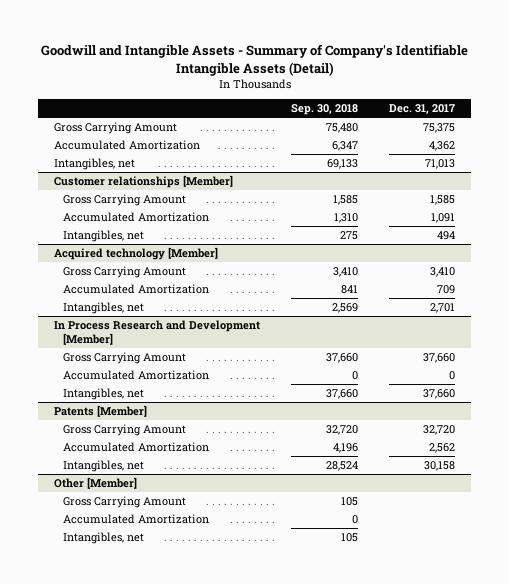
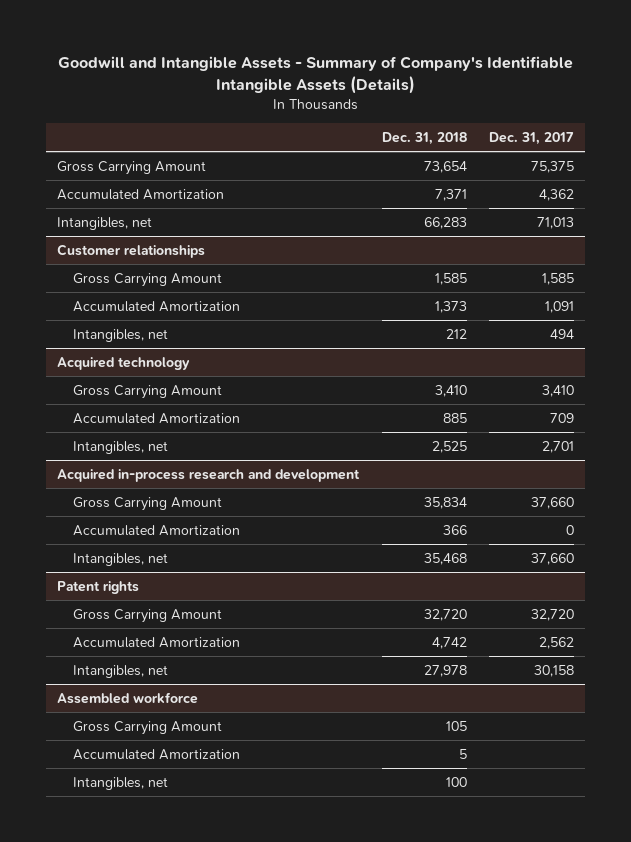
- Goodwill and Intangible Assets - Summary of Company's Identifiable Intangible Assets (Detail)
+ Goodwill and Intangible Assets - Summary of Company's Identifiable Intangible Assets (Details)
- | Sep. 30, 2018 | Dec. 31, 2017
+ | Dec. 31, 2018 | Dec. 31, 2017
- Customer relationships [Member]
+ Customer relationships
- Acquired technology [Member]
+ Acquired technology
- In Process Research and Development [Member]
+ Acquired in-process research and development
- Patents [Member]
+ Patent rights
- Other [Member]
+ Assembled workforce

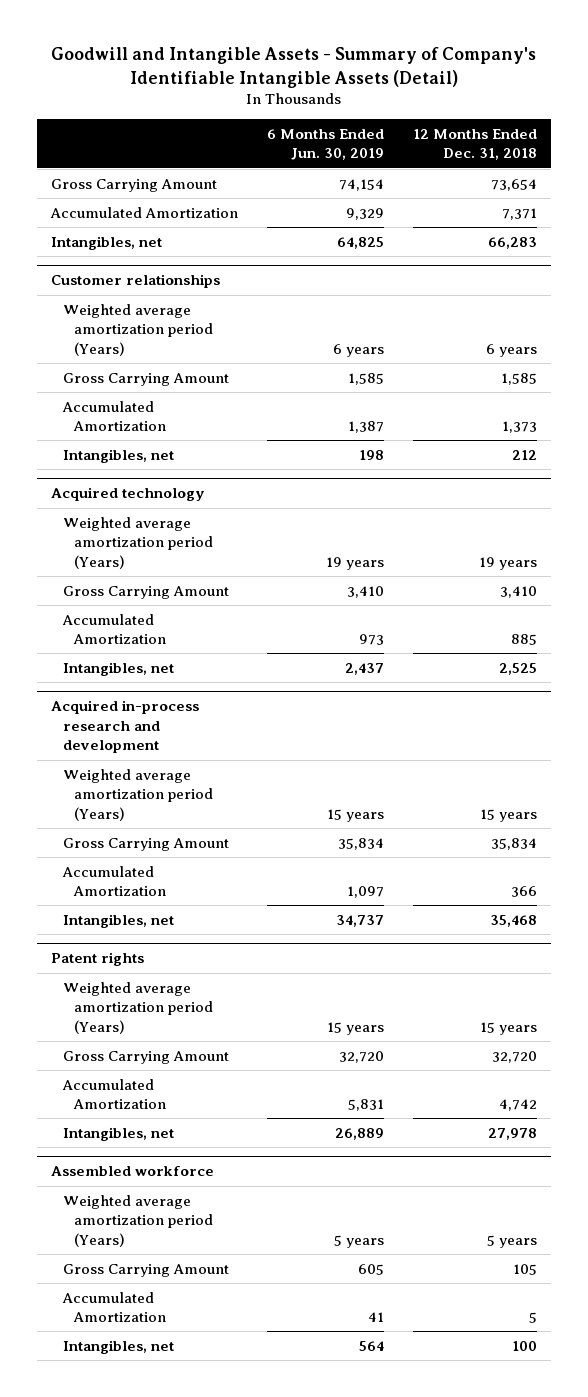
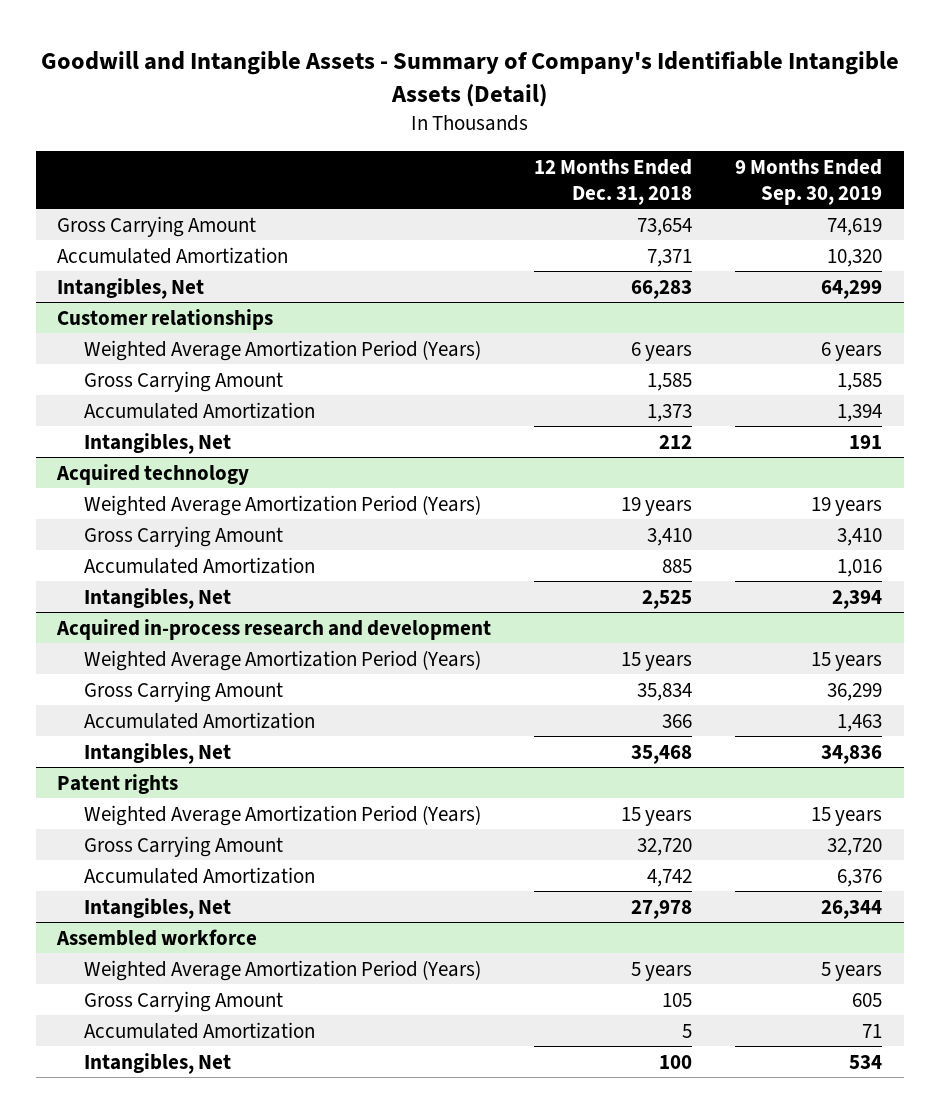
- | 6 Months Ended Jun. 30, 2019 | 12 Months Ended Dec. 31, 2018
+ | 12 Months Ended Dec. 31, 2018 | 9 Months Ended Sep. 30, 2019
- Intangibles, net | 64,825 | 66,283
+ Intangibles, Net | 66,283 | 64,299
@ Customer relationships
- Weighted average amortization period (Years) | 6 years | 6 years
+ Weighted Average Amortization Period (Years) | 6 years | 6 years
- Intangibles, net | 198 | 212
+ Intangibles, Net | 212 | 191
@ Acquired technology
- Weighted average amortization period (Years) | 19 years | 19 years
+ Weighted Average Amortization Period (Years) | 19 years | 19 years
- Intangibles, net | 2,437 | 2,525
+ Intangibles, Net | 2,525 | 2,394
@ Acquired in-process research and development
- Weighted average amortization period (Years) | 15 years | 15 years
+ Weighted Average Amortization Period (Years) | 15 years | 15 years
- Intangibles, net | 34,737 | 35,468
+ Intangibles, Net | 35,468 | 34,836
@ Patent rights
- Weighted average amortization period (Years) | 15 years | 15 years
+ Weighted Average Amortization Period (Years) | 15 years | 15 years
- Intangibles, net | 26,889 | 27,978
+ Intangibles, Net | 27,978 | 26,344
@ Assembled workforce
- Weighted average amortization period (Years) | 5 years | 5 years
+ Weighted Average Amortization Period (Years) | 5 years | 5 years
- Intangibles, net | 564 | 100
+ Intangibles, Net | 100 | 534

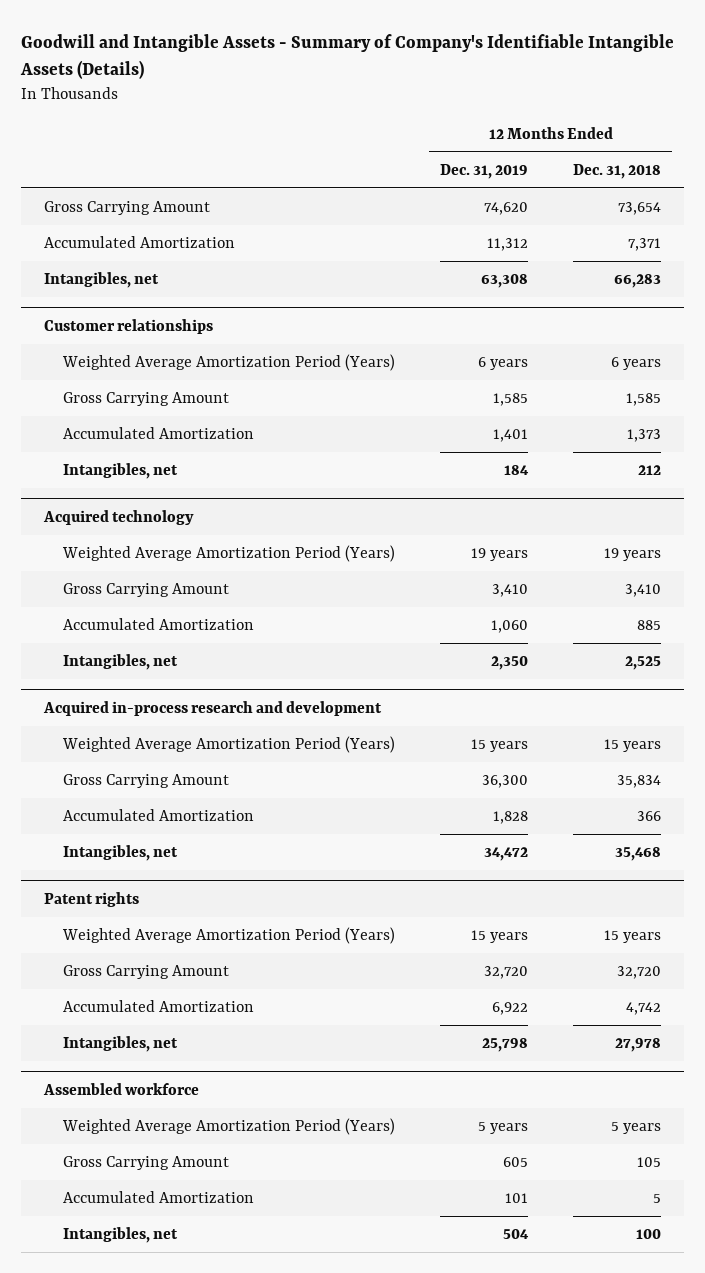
- Goodwill and Intangible Assets - Summary of Company's Identifiable Intangible Assets (Detail)
+ Goodwill and Intangible Assets - Summary of Company's Identifiable Intangible Assets (Details)
- | 12 Months Ended Dec. 31, 2018 | 9 Months Ended Sep. 30, 2019
+ | 12 Months Ended Dec. 31, 2019 | 12 Months Ended Dec. 31, 2018
- Intangibles, Net | 66,283 | 64,299
+ Intangibles, net | 63,308 | 66,283
@ Customer relationships
- Intangibles, Net | 212 | 191
+ Intangibles, net | 184 | 212
@ Acquired technology
- Intangibles, Net | 2,525 | 2,394
+ Intangibles, net | 2,350 | 2,525
@ Acquired in-process research and development
- Intangibles, Net | 35,468 | 34,836
+ Intangibles, net | 34,472 | 35,468
@ Patent rights
- Intangibles, Net | 27,978 | 26,344
+ Intangibles, net | 25,798 | 27,978
@ Assembled workforce
- Intangibles, Net | 100 | 534
+ Intangibles, net | 504 | 100

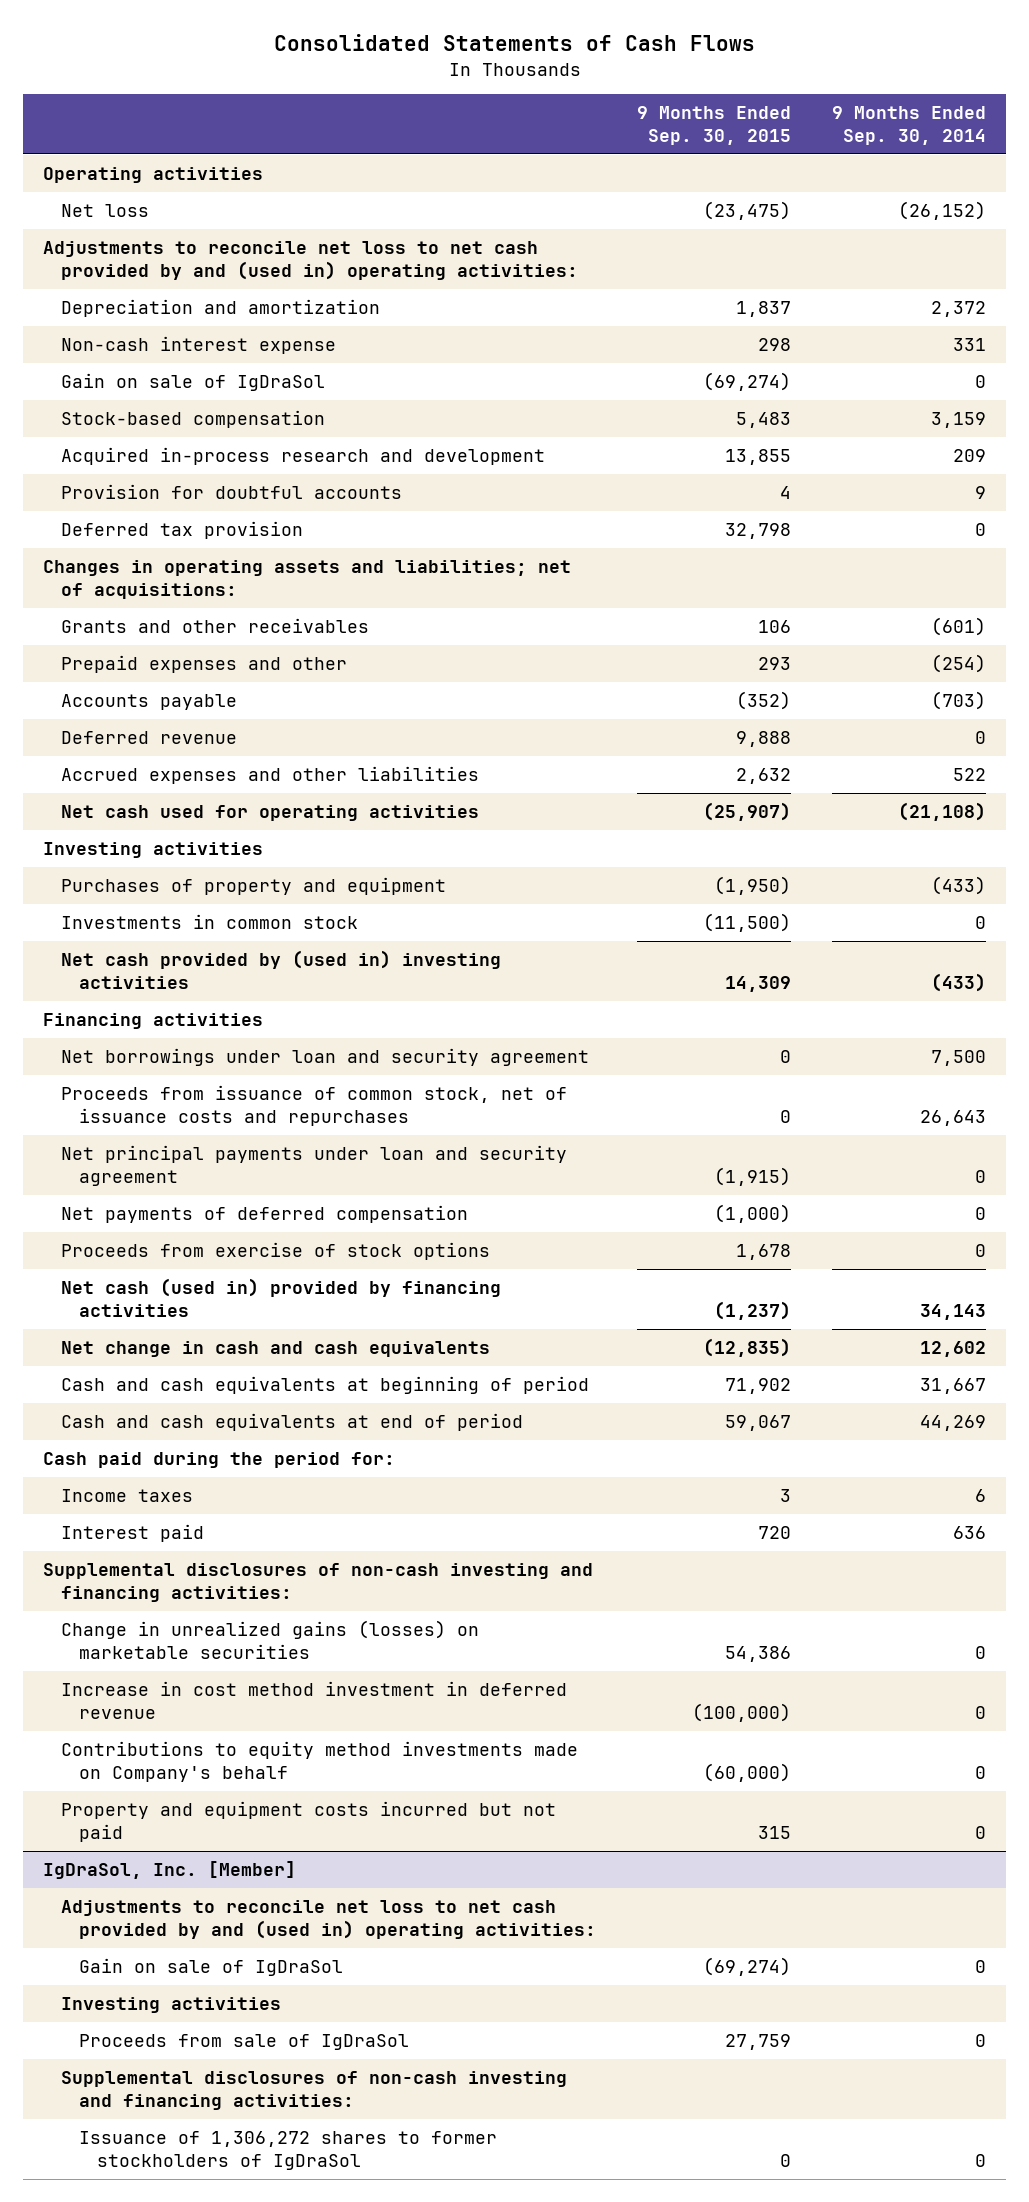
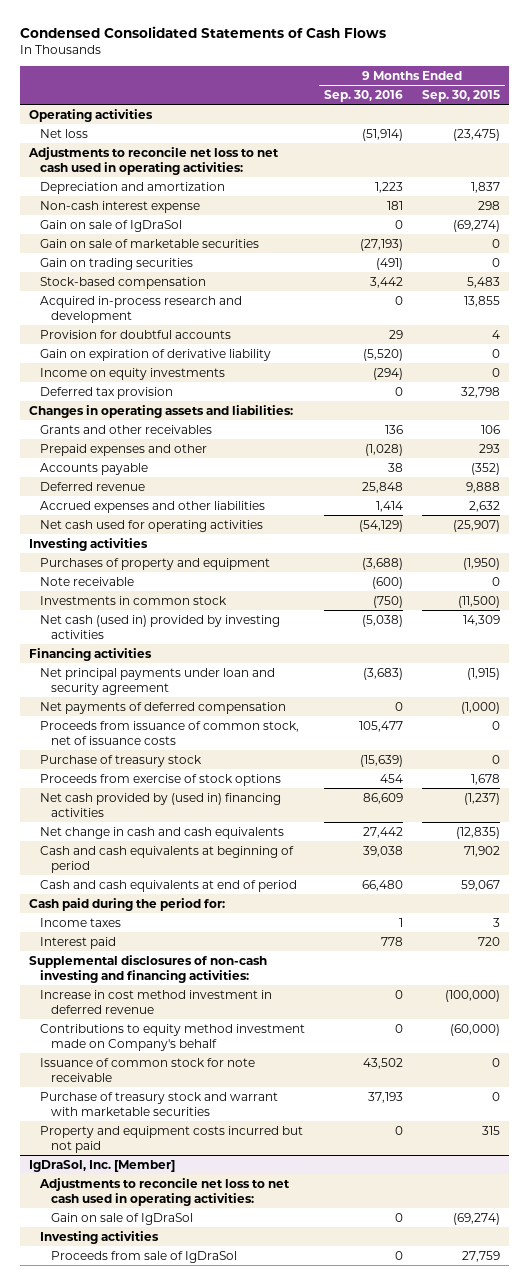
- Consolidated Statements of Cash Flows
+ Condensed Consolidated Statements of Cash Flows
- | 9 Months Ended Sep. 30, 2015 | 9 Months Ended Sep. 30, 2014
+ | 9 Months Ended Sep. 30, 2016 | 9 Months Ended Sep. 30, 2015
- Adjustments to reconcile net loss to net cash provided by and (used in) operating activities:
+ Adjustments to reconcile net loss to net cash used in operating activities:
+ Gain on sale of marketable securities | (27,193) | 0
+ Gain on trading securities | (491) | 0
+ Gain on expiration of derivative liability | (5,520) | 0
+ Income on equity investments | (294) | 0
- Changes in operating assets and liabilities; net of acquisitions:
+ Changes in operating assets and liabilities:
+ Note receivable | (600) | 0
- Net cash provided by (used in) investing activities | 14,309 | (433)
+ Net cash (used in) provided by investing activities | (5,038) | 14,309
- Net borrowings under loan and security agreement | 0 | 7,500
- Proceeds from issuance of common stock, net of issuance costs and repurchases | 0 | 26,643
+ Proceeds from issuance of common stock, net of issuance costs | 105,477 | 0
+ Purchase of treasury stock | (15,639) | 0
- Net cash (used in) provided by financing activities | (1,237) | 34,143
+ Net cash provided by (used in) financing activities | 86,609 | (1,237)
- Change in unrealized gains (losses) on marketable securities | 54,386 | 0
- Contributions to equity method investments made on Company's behalf | (60,000) | 0
+ Contributions to equity method investment made on Company's behalf | 0 | (60,000)
+ Issuance of common stock for note receivable | 43,502 | 0
+ Purchase of treasury stock and warrant with marketable securities | 37,193 | 0
@ IgDraSol, Inc. [Member]
- Adjustments to reconcile net loss to net cash provided by and (used in) operating activities:
+ Adjustments to reconcile net loss to net cash used in operating activities:
- Supplemental disclosures of non-cash investing and financing activities:
- Issuance of 1,306,272 shares to former stockholders of IgDraSol | 0 | 0

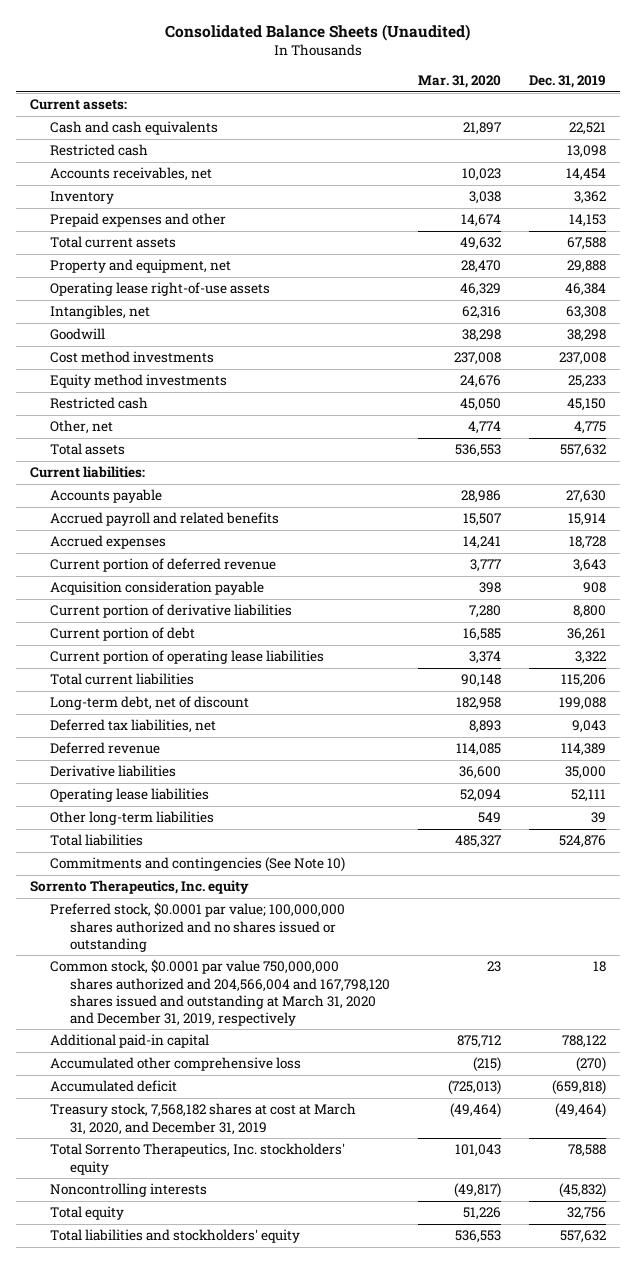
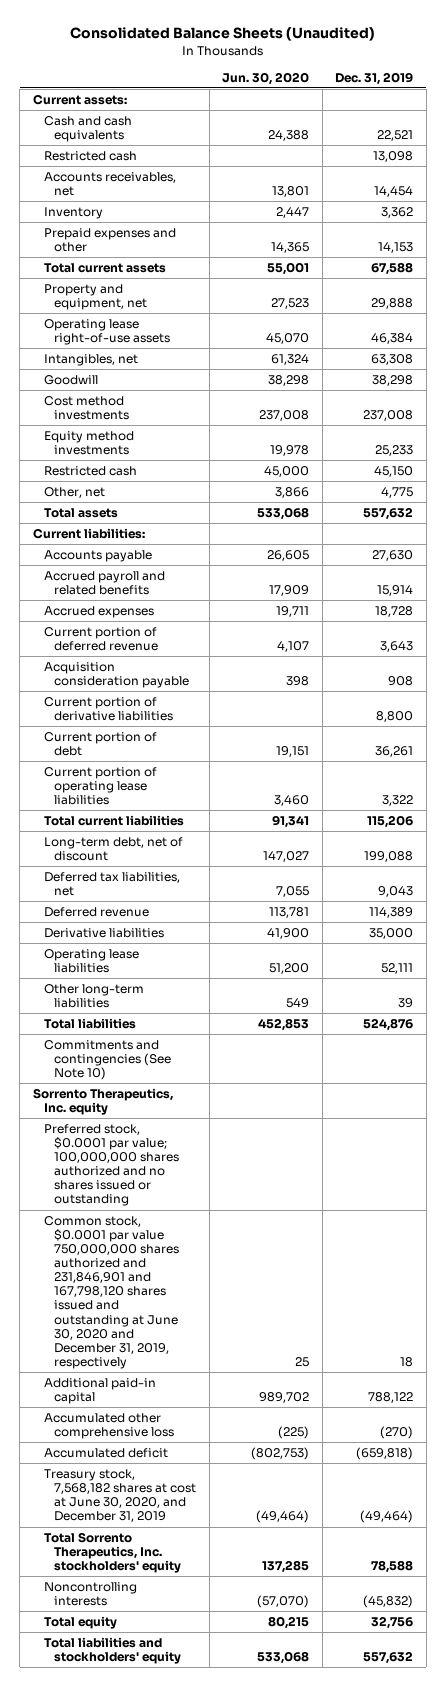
- | Mar. 31, 2020 | Dec. 31, 2019
+ | Jun. 30, 2020 | Dec. 31, 2019
- Common stock, $0.0001 par value 750,000,000 shares authorized and 204,566,004 and 167,798,120 shares issued and outstanding at March 31, 2020 and December 31, 2019, respectively | 23 | 18
+ Common stock, $0.0001 par value 750,000,000 shares authorized and 231,846,901 and 167,798,120 shares issued and outstanding at June 30, 2020 and December 31, 2019, respectively | 25 | 18
- Treasury stock, 7,568,182 shares at cost at March 31, 2020, and December 31, 2019 | (49,464) | (49,464)
+ Treasury stock, 7,568,182 shares at cost at June 30, 2020, and December 31, 2019 | (49,464) | (49,464)

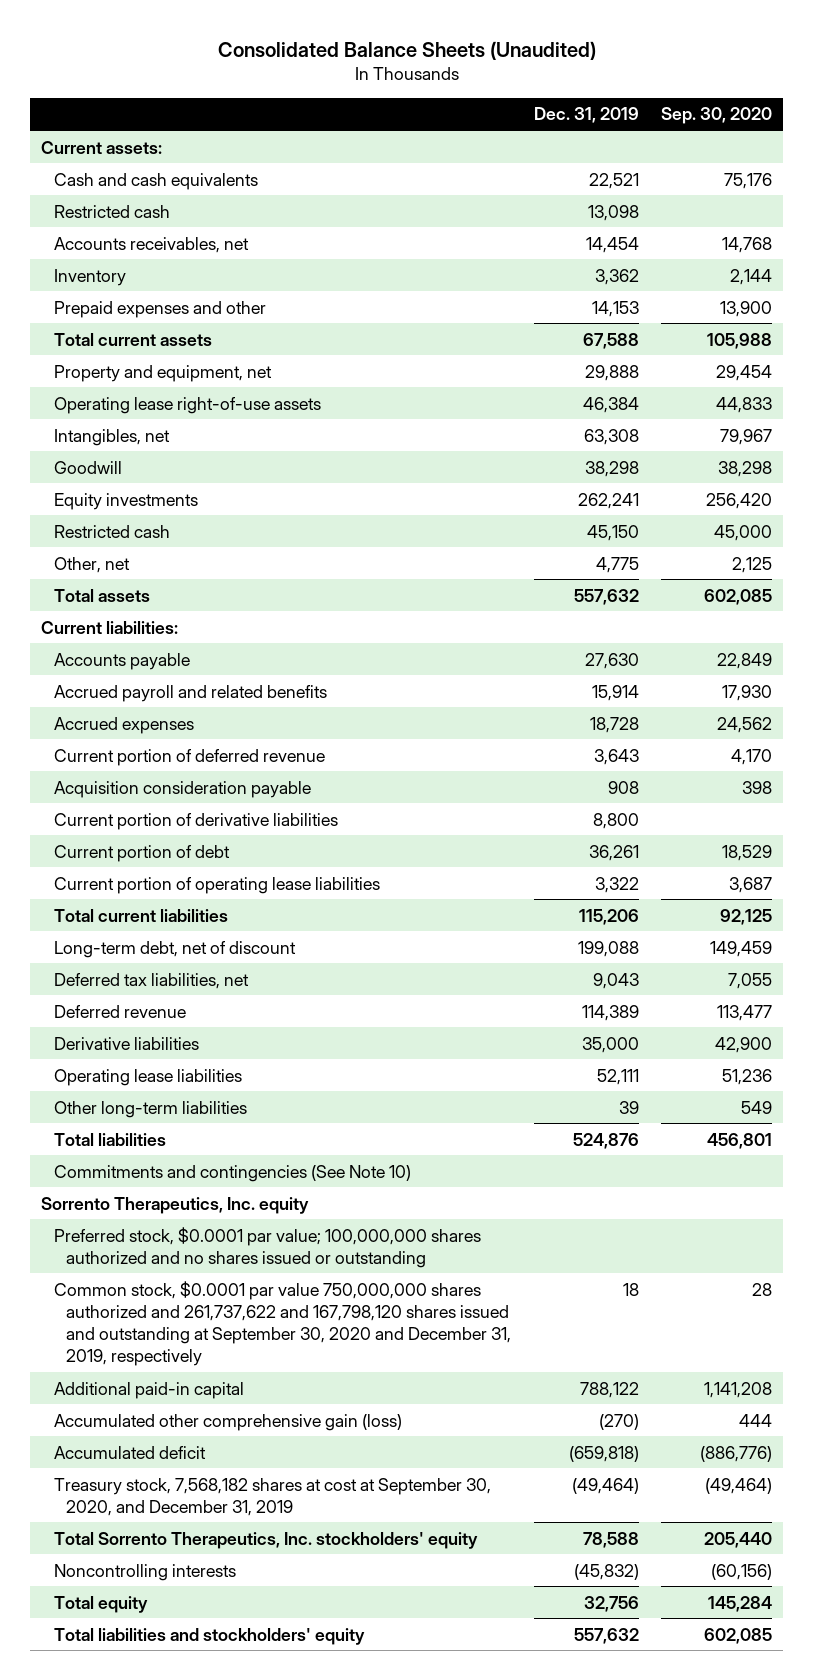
- | Jun. 30, 2020 | Dec. 31, 2019
+ | Dec. 31, 2019 | Sep. 30, 2020
- Cost method investments | 237,008 | 237,008
- Equity method investments | 19,978 | 25,233
+ Equity investments | 262,241 | 256,420
- Common stock, $0.0001 par value 750,000,000 shares authorized and 231,846,901 and 167,798,120 shares issued and outstanding at June 30, 2020 and December 31, 2019, respectively | 25 | 18
+ Common stock, $0.0001 par value 750,000,000 shares authorized and 261,737,622 and 167,798,120 shares issued and outstanding at September 30, 2020 and December 31, 2019, respectively | 18 | 28
- Accumulated other comprehensive loss | (225) | (270)
+ Accumulated other comprehensive gain (loss) | (270) | 444
- Treasury stock, 7,568,182 shares at cost at June 30, 2020, and December 31, 2019 | (49,464) | (49,464)
+ Treasury stock, 7,568,182 shares at cost at September 30, 2020, and December 31, 2019 | (49,464) | (49,464)

